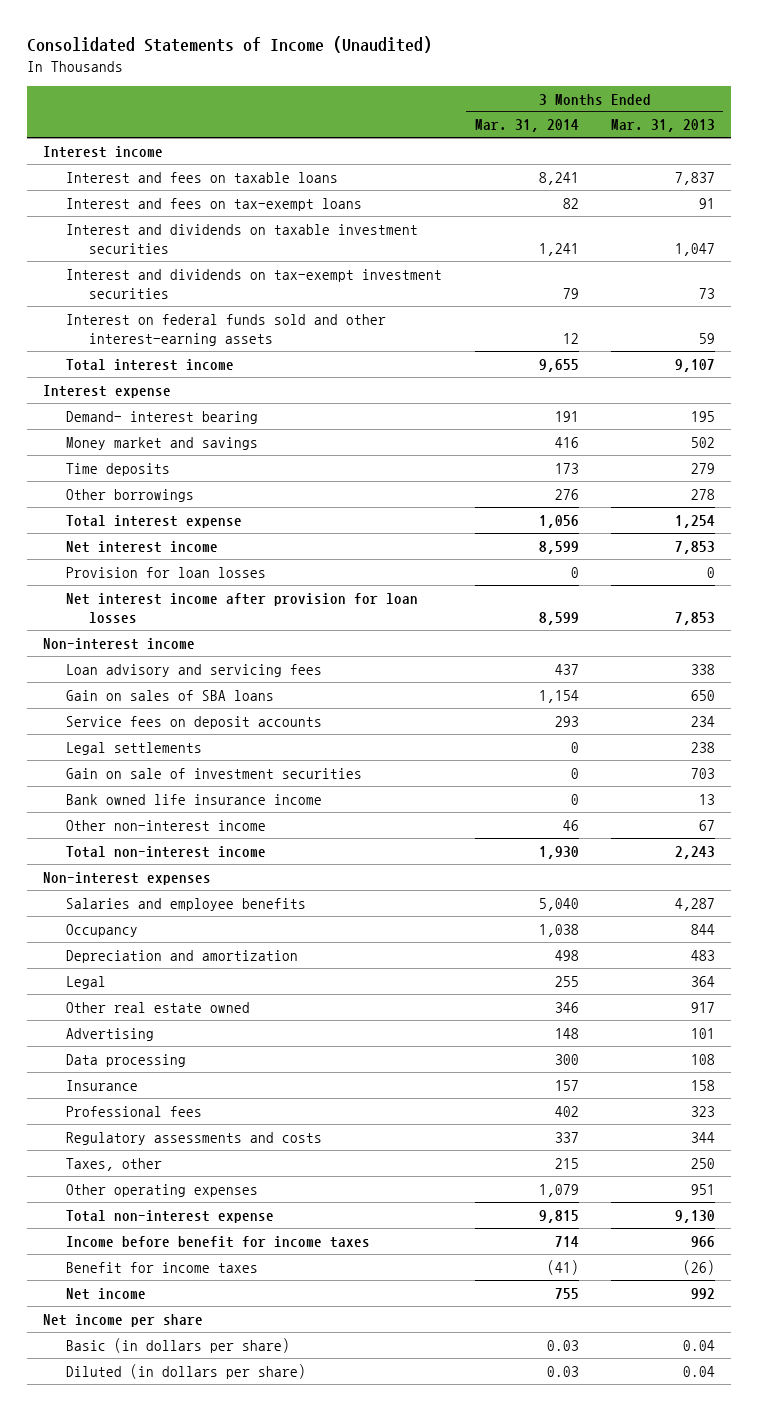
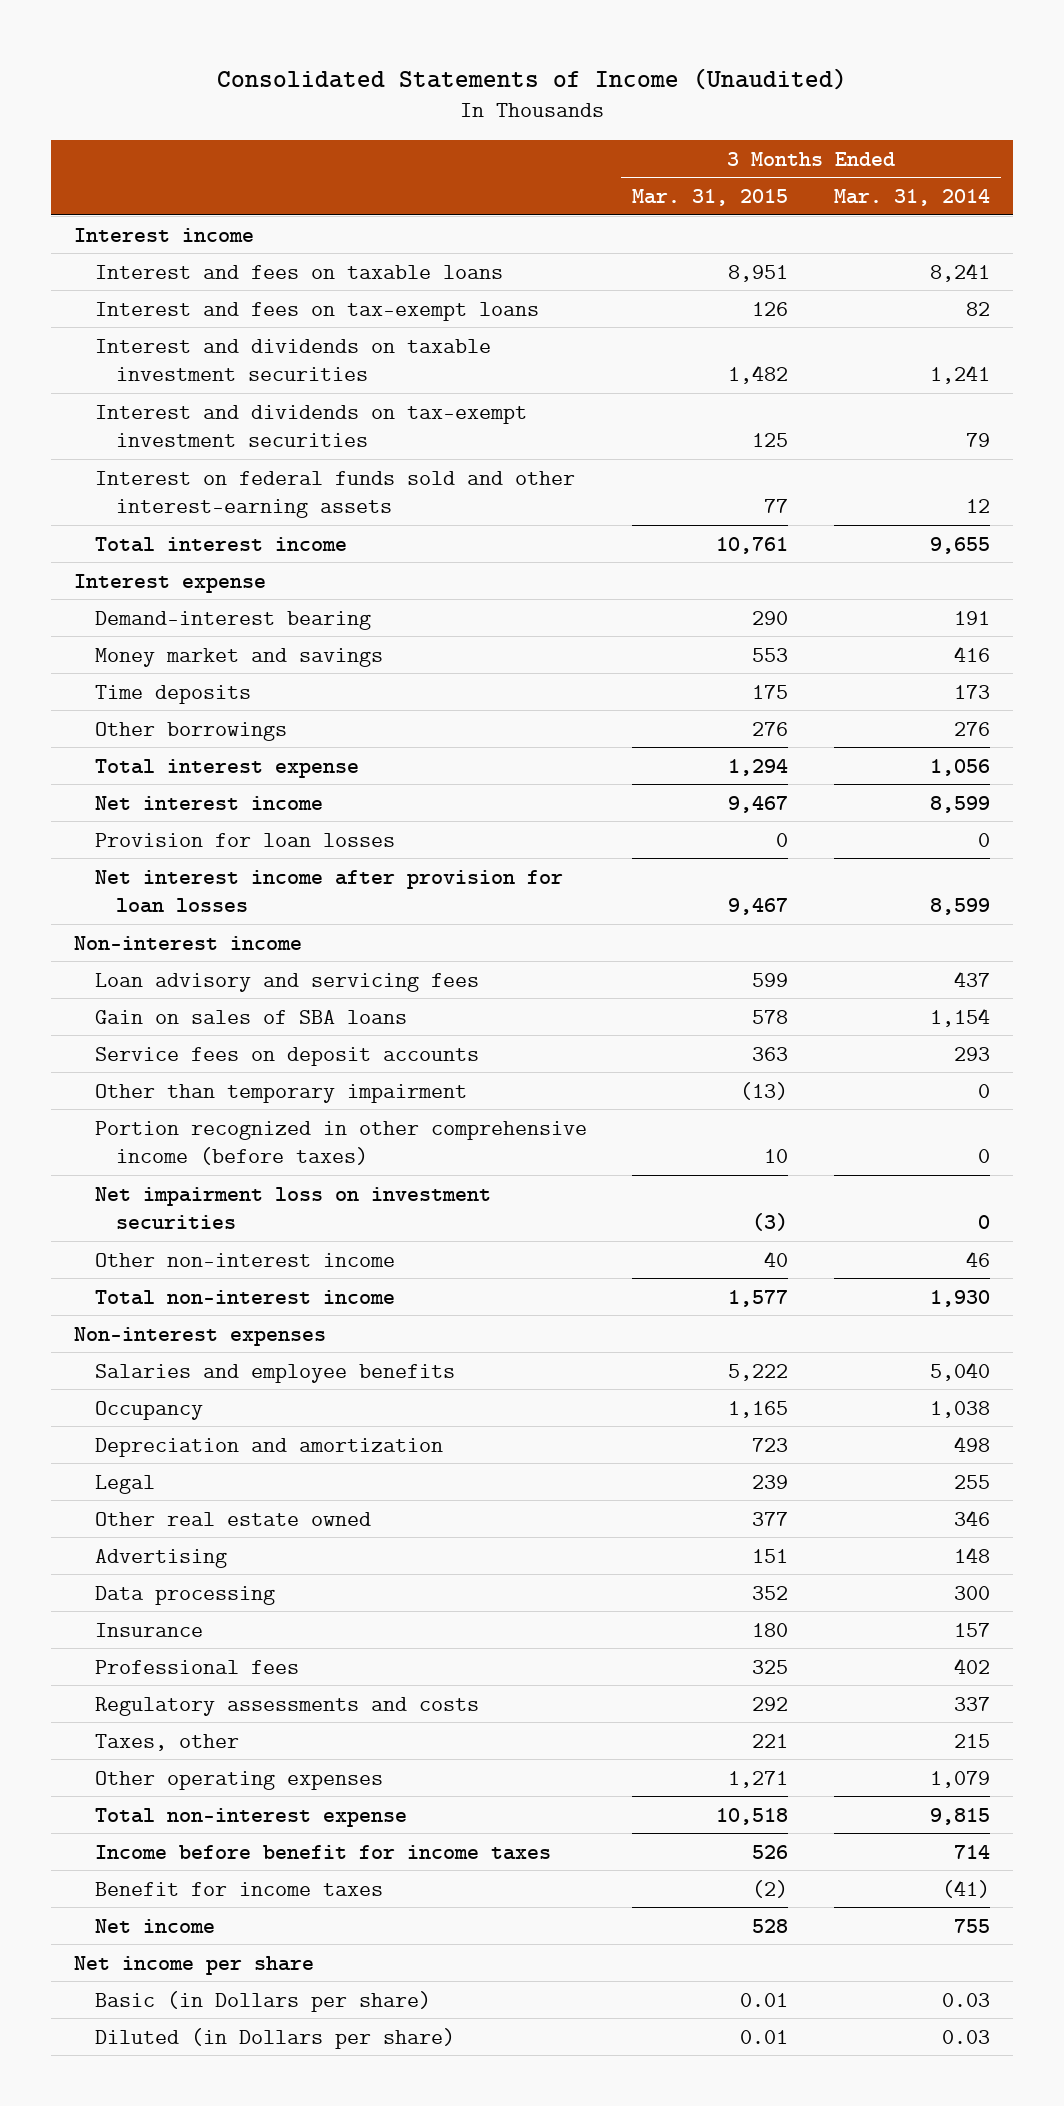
- | 3 Months Ended Mar. 31, 2014 | 3 Months Ended Mar. 31, 2013
+ | 3 Months Ended Mar. 31, 2015 | 3 Months Ended Mar. 31, 2014
- Demand- interest bearing | 191 | 195
+ Demand-interest bearing | 290 | 191
- Legal settlements | 0 | 238
- Gain on sale of investment securities | 0 | 703
- Bank owned life insurance income | 0 | 13
+ Other than temporary impairment | (13) | 0
+ Portion recognized in other comprehensive income (before taxes) | 10 | 0
+ Net impairment loss on investment securities | (3) | 0
- Basic (in dollars per share) | 0.03 | 0.04
- Diluted (in dollars per share) | 0.03 | 0.04
+ Basic (in Dollars per share) | 0.01 | 0.03
+ Diluted (in Dollars per share) | 0.01 | 0.03

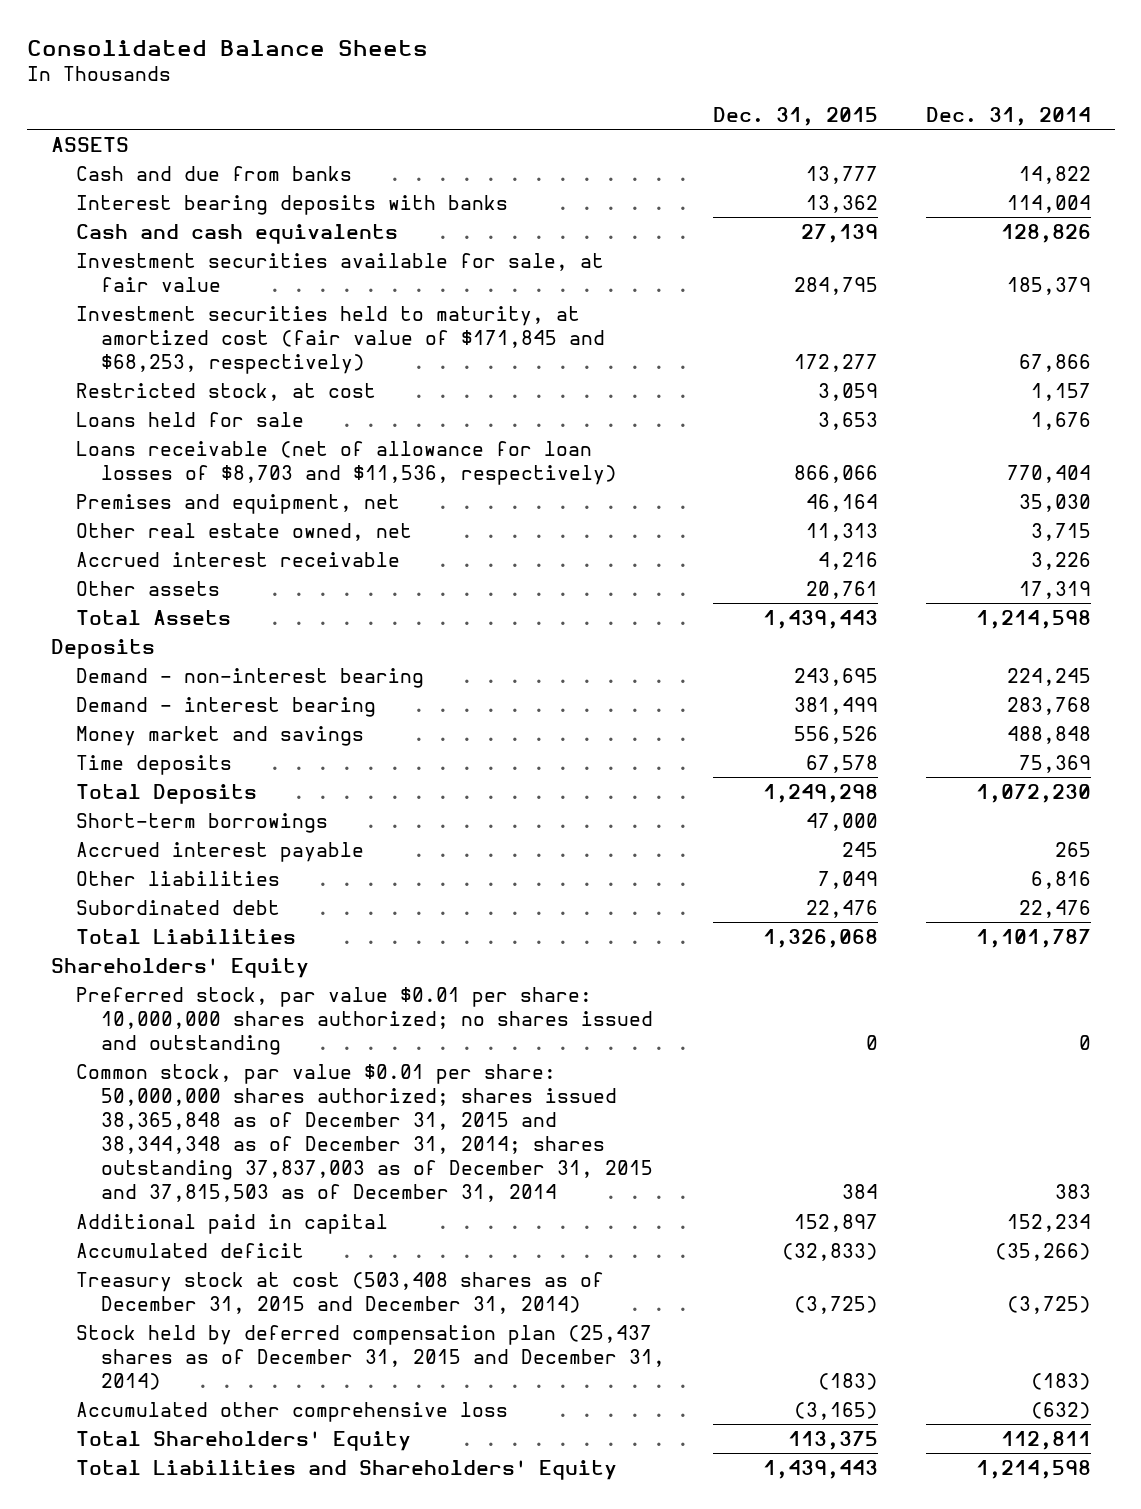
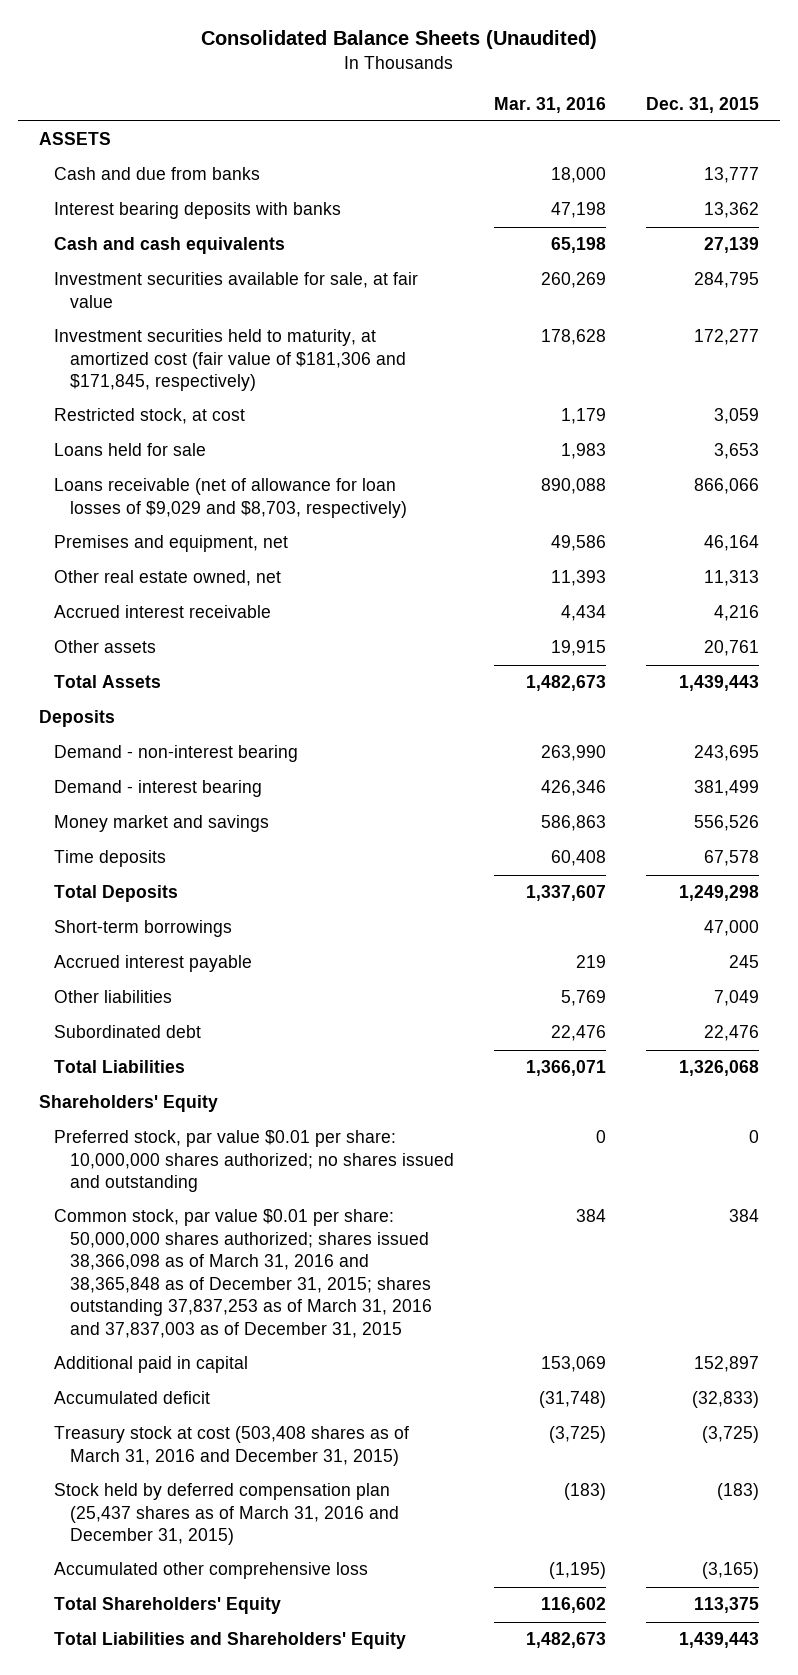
- Consolidated Balance Sheets
+ Consolidated Balance Sheets (Unaudited)
- | Dec. 31, 2015 | Dec. 31, 2014
+ | Mar. 31, 2016 | Dec. 31, 2015
- Investment securities held to maturity, at amortized cost (fair value of $171,845 and $68,253, respectively) | 172,277 | 67,866
+ Investment securities held to maturity, at amortized cost (fair value of $181,306 and $171,845, respectively) | 178,628 | 172,277
- Loans receivable (net of allowance for loan losses of $8,703 and $11,536, respectively) | 866,066 | 770,404
+ Loans receivable (net of allowance for loan losses of $9,029 and $8,703, respectively) | 890,088 | 866,066
- Common stock, par value $0.01 per share: 50,000,000 shares authorized; shares issued 38,365,848 as of December 31, 2015 and 38,344,348 as of December 31, 2014; shares outstanding 37,837,003 as of December 31, 2015 and 37,815,503 as of December 31, 2014 | 384 | 383
+ Common stock, par value $0.01 per share: 50,000,000 shares authorized; shares issued 38,366,098 as of March 31, 2016 and 38,365,848 as of December 31, 2015; shares outstanding 37,837,253 as of March 31, 2016 and 37,837,003 as of December 31, 2015 | 384 | 384
- Treasury stock at cost (503,408 shares as of December 31, 2015 and December 31, 2014) | (3,725) | (3,725)
- Stock held by deferred compensation plan (25,437 shares as of December 31, 2015 and December 31, 2014) | (183) | (183)
+ Treasury stock at cost (503,408 shares as of March 31, 2016 and December 31, 2015) | (3,725) | (3,725)
+ Stock held by deferred compensation plan (25,437 shares as of March 31, 2016 and December 31, 2015) | (183) | (183)

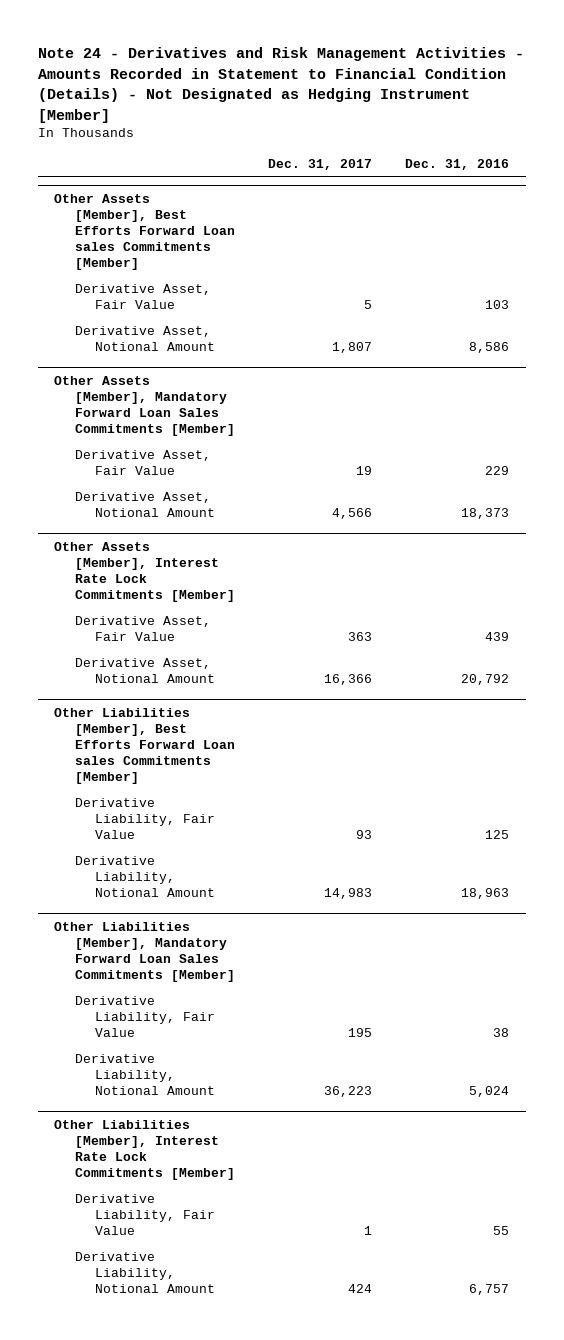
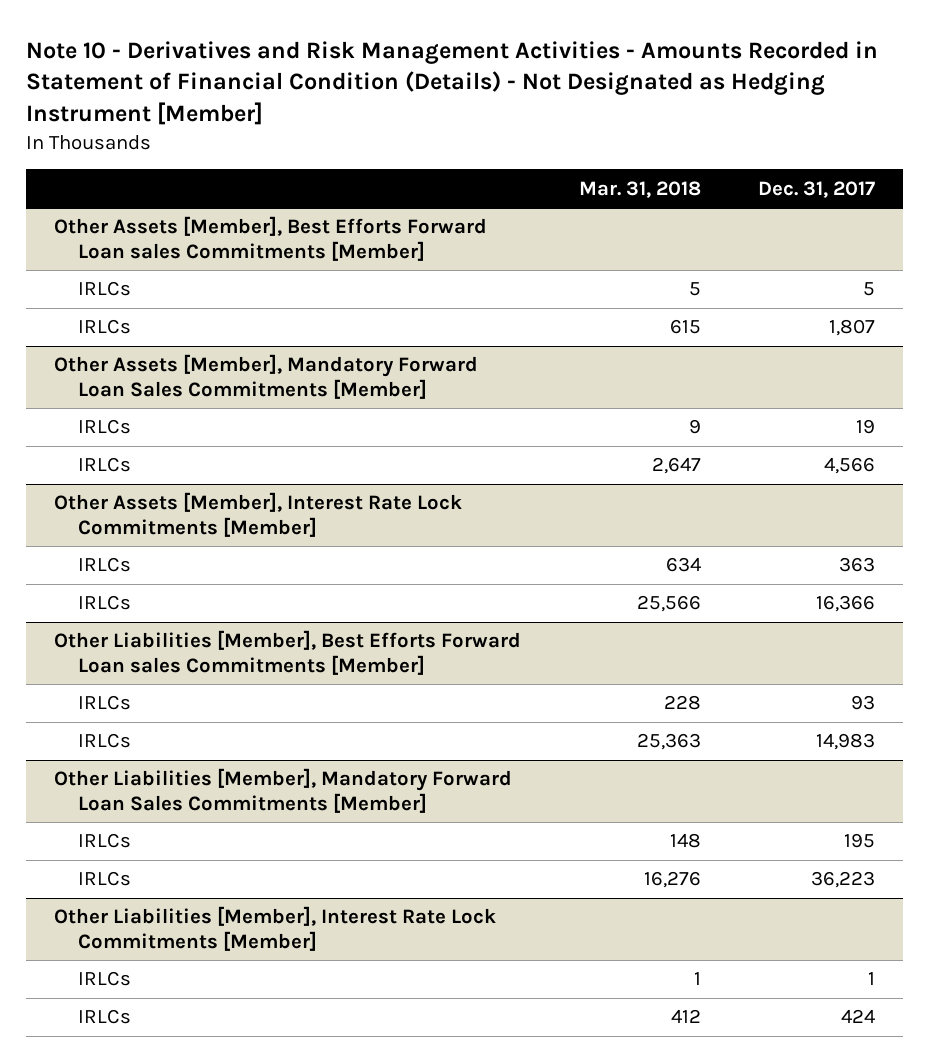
- Note 24 - Derivatives and Risk Management Activities - Amounts Recorded in Statement to Financial Condition (Details) - Not Designated as Hedging Instrument [Member]
+ Note 10 - Derivatives and Risk Management Activities - Amounts Recorded in Statement of Financial Condition (Details) - Not Designated as Hedging Instrument [Member]
- | Dec. 31, 2017 | Dec. 31, 2016
+ | Mar. 31, 2018 | Dec. 31, 2017
@ Other Assets [Member], Best Efforts Forward Loan sales Commitments [Member]
- Derivative Asset, Fair Value | 5 | 103
- Derivative Asset, Notional Amount | 1,807 | 8,586
+ IRLCs | 5 | 5
+ IRLCs | 615 | 1,807
@ Other Assets [Member], Mandatory Forward Loan Sales Commitments [Member]
- Derivative Asset, Fair Value | 19 | 229
- Derivative Asset, Notional Amount | 4,566 | 18,373
+ IRLCs | 9 | 19
+ IRLCs | 2,647 | 4,566
@ Other Assets [Member], Interest Rate Lock Commitments [Member]
- Derivative Asset, Fair Value | 363 | 439
- Derivative Asset, Notional Amount | 16,366 | 20,792
+ IRLCs | 634 | 363
+ IRLCs | 25,566 | 16,366
@ Other Liabilities [Member], Best Efforts Forward Loan sales Commitments [Member]
- Derivative Liability, Fair Value | 93 | 125
- Derivative Liability, Notional Amount | 14,983 | 18,963
+ IRLCs | 228 | 93
+ IRLCs | 25,363 | 14,983
@ Other Liabilities [Member], Mandatory Forward Loan Sales Commitments [Member]
- Derivative Liability, Fair Value | 195 | 38
- Derivative Liability, Notional Amount | 36,223 | 5,024
+ IRLCs | 148 | 195
+ IRLCs | 16,276 | 36,223
@ Other Liabilities [Member], Interest Rate Lock Commitments [Member]
- Derivative Liability, Fair Value | 1 | 55
- Derivative Liability, Notional Amount | 424 | 6,757
+ IRLCs | 1 | 1
+ IRLCs | 412 | 424

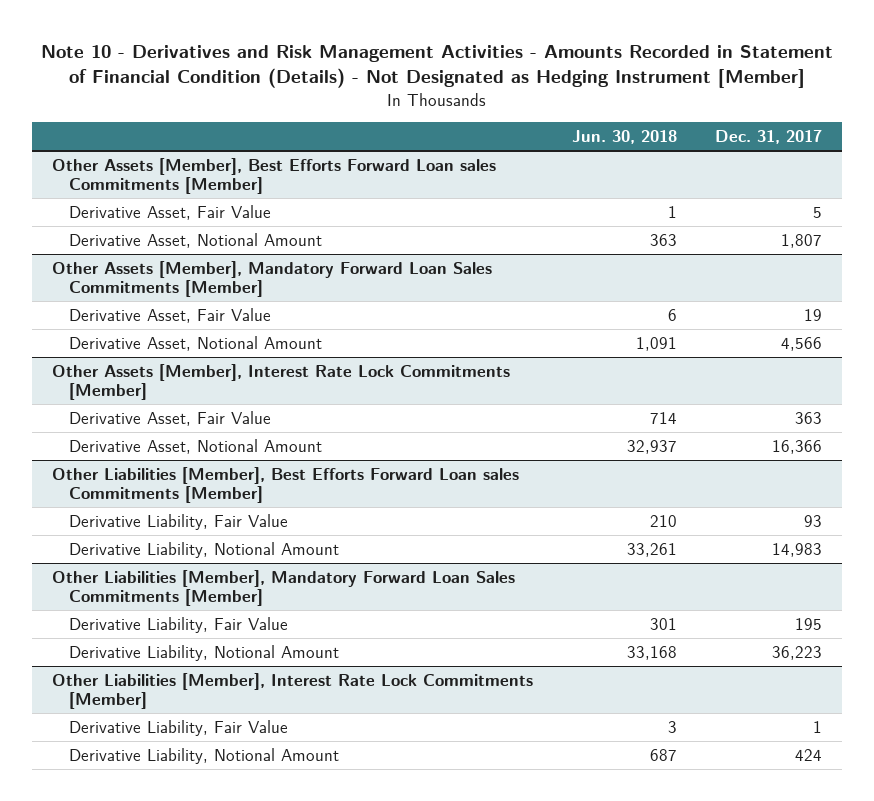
- | Mar. 31, 2018 | Dec. 31, 2017
+ | Jun. 30, 2018 | Dec. 31, 2017
@ Other Assets [Member], Best Efforts Forward Loan sales Commitments [Member]
- IRLCs | 5 | 5
- IRLCs | 615 | 1,807
+ Derivative Asset, Fair Value | 1 | 5
+ Derivative Asset, Notional Amount | 363 | 1,807
@ Other Assets [Member], Mandatory Forward Loan Sales Commitments [Member]
- IRLCs | 9 | 19
- IRLCs | 2,647 | 4,566
+ Derivative Asset, Fair Value | 6 | 19
+ Derivative Asset, Notional Amount | 1,091 | 4,566
@ Other Assets [Member], Interest Rate Lock Commitments [Member]
- IRLCs | 634 | 363
- IRLCs | 25,566 | 16,366
+ Derivative Asset, Fair Value | 714 | 363
+ Derivative Asset, Notional Amount | 32,937 | 16,366
@ Other Liabilities [Member], Best Efforts Forward Loan sales Commitments [Member]
- IRLCs | 228 | 93
- IRLCs | 25,363 | 14,983
+ Derivative Liability, Fair Value | 210 | 93
+ Derivative Liability, Notional Amount | 33,261 | 14,983
@ Other Liabilities [Member], Mandatory Forward Loan Sales Commitments [Member]
- IRLCs | 148 | 195
- IRLCs | 16,276 | 36,223
+ Derivative Liability, Fair Value | 301 | 195
+ Derivative Liability, Notional Amount | 33,168 | 36,223
@ Other Liabilities [Member], Interest Rate Lock Commitments [Member]
- IRLCs | 1 | 1
- IRLCs | 412 | 424
+ Derivative Liability, Fair Value | 3 | 1
+ Derivative Liability, Notional Amount | 687 | 424

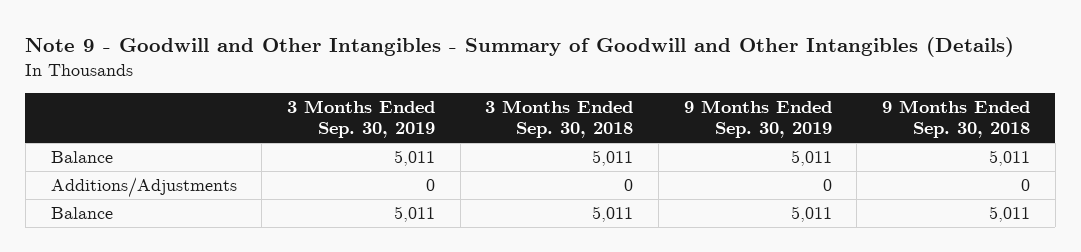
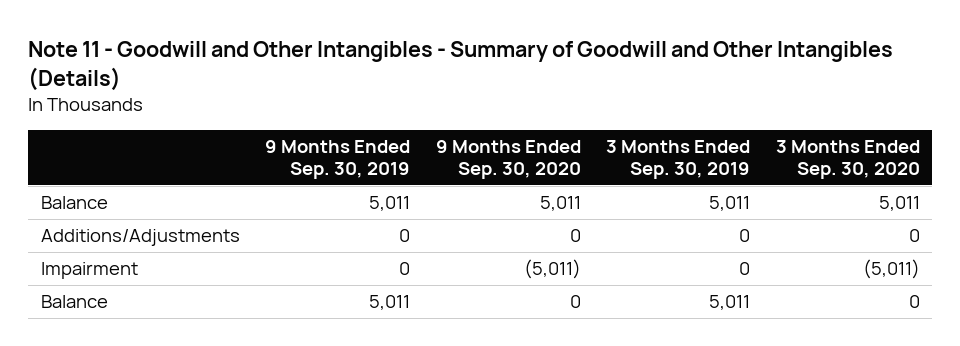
- Note 9 - Goodwill and Other Intangibles - Summary of Goodwill and Other Intangibles (Details)
+ Note 11 - Goodwill and Other Intangibles - Summary of Goodwill and Other Intangibles (Details)
- | 3 Months Ended Sep. 30, 2019 | 3 Months Ended Sep. 30, 2018 | 9 Months Ended Sep. 30, 2019 | 9 Months Ended Sep. 30, 2018
+ | 9 Months Ended Sep. 30, 2019 | 9 Months Ended Sep. 30, 2020 | 3 Months Ended Sep. 30, 2019 | 3 Months Ended Sep. 30, 2020
+ Impairment | 0 | (5,011) | 0 | (5,011)

